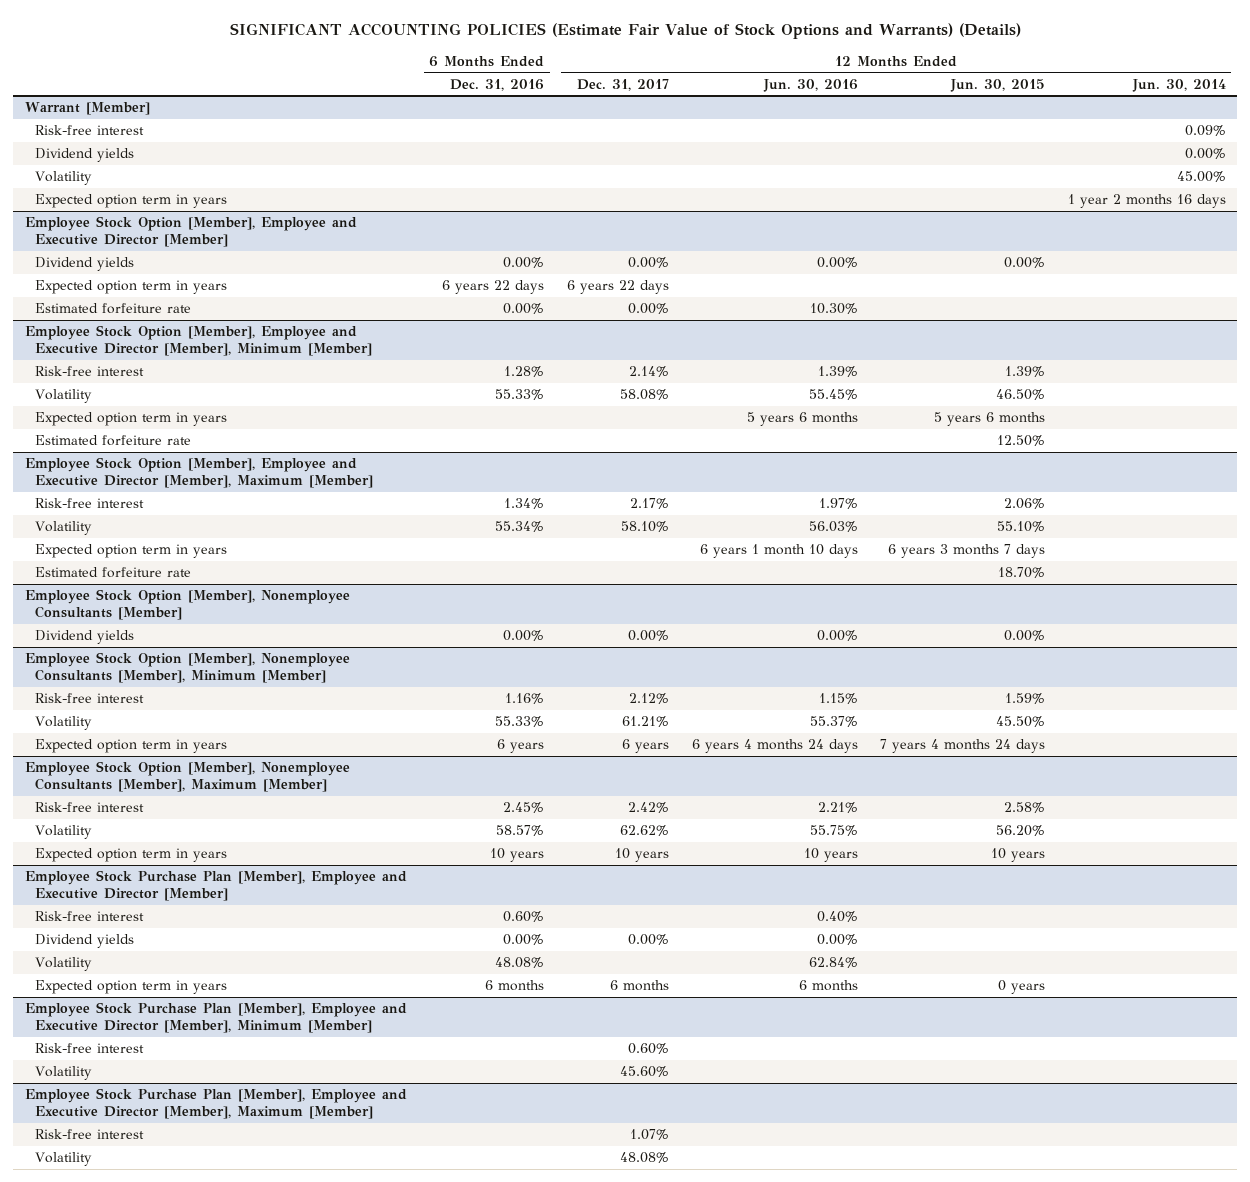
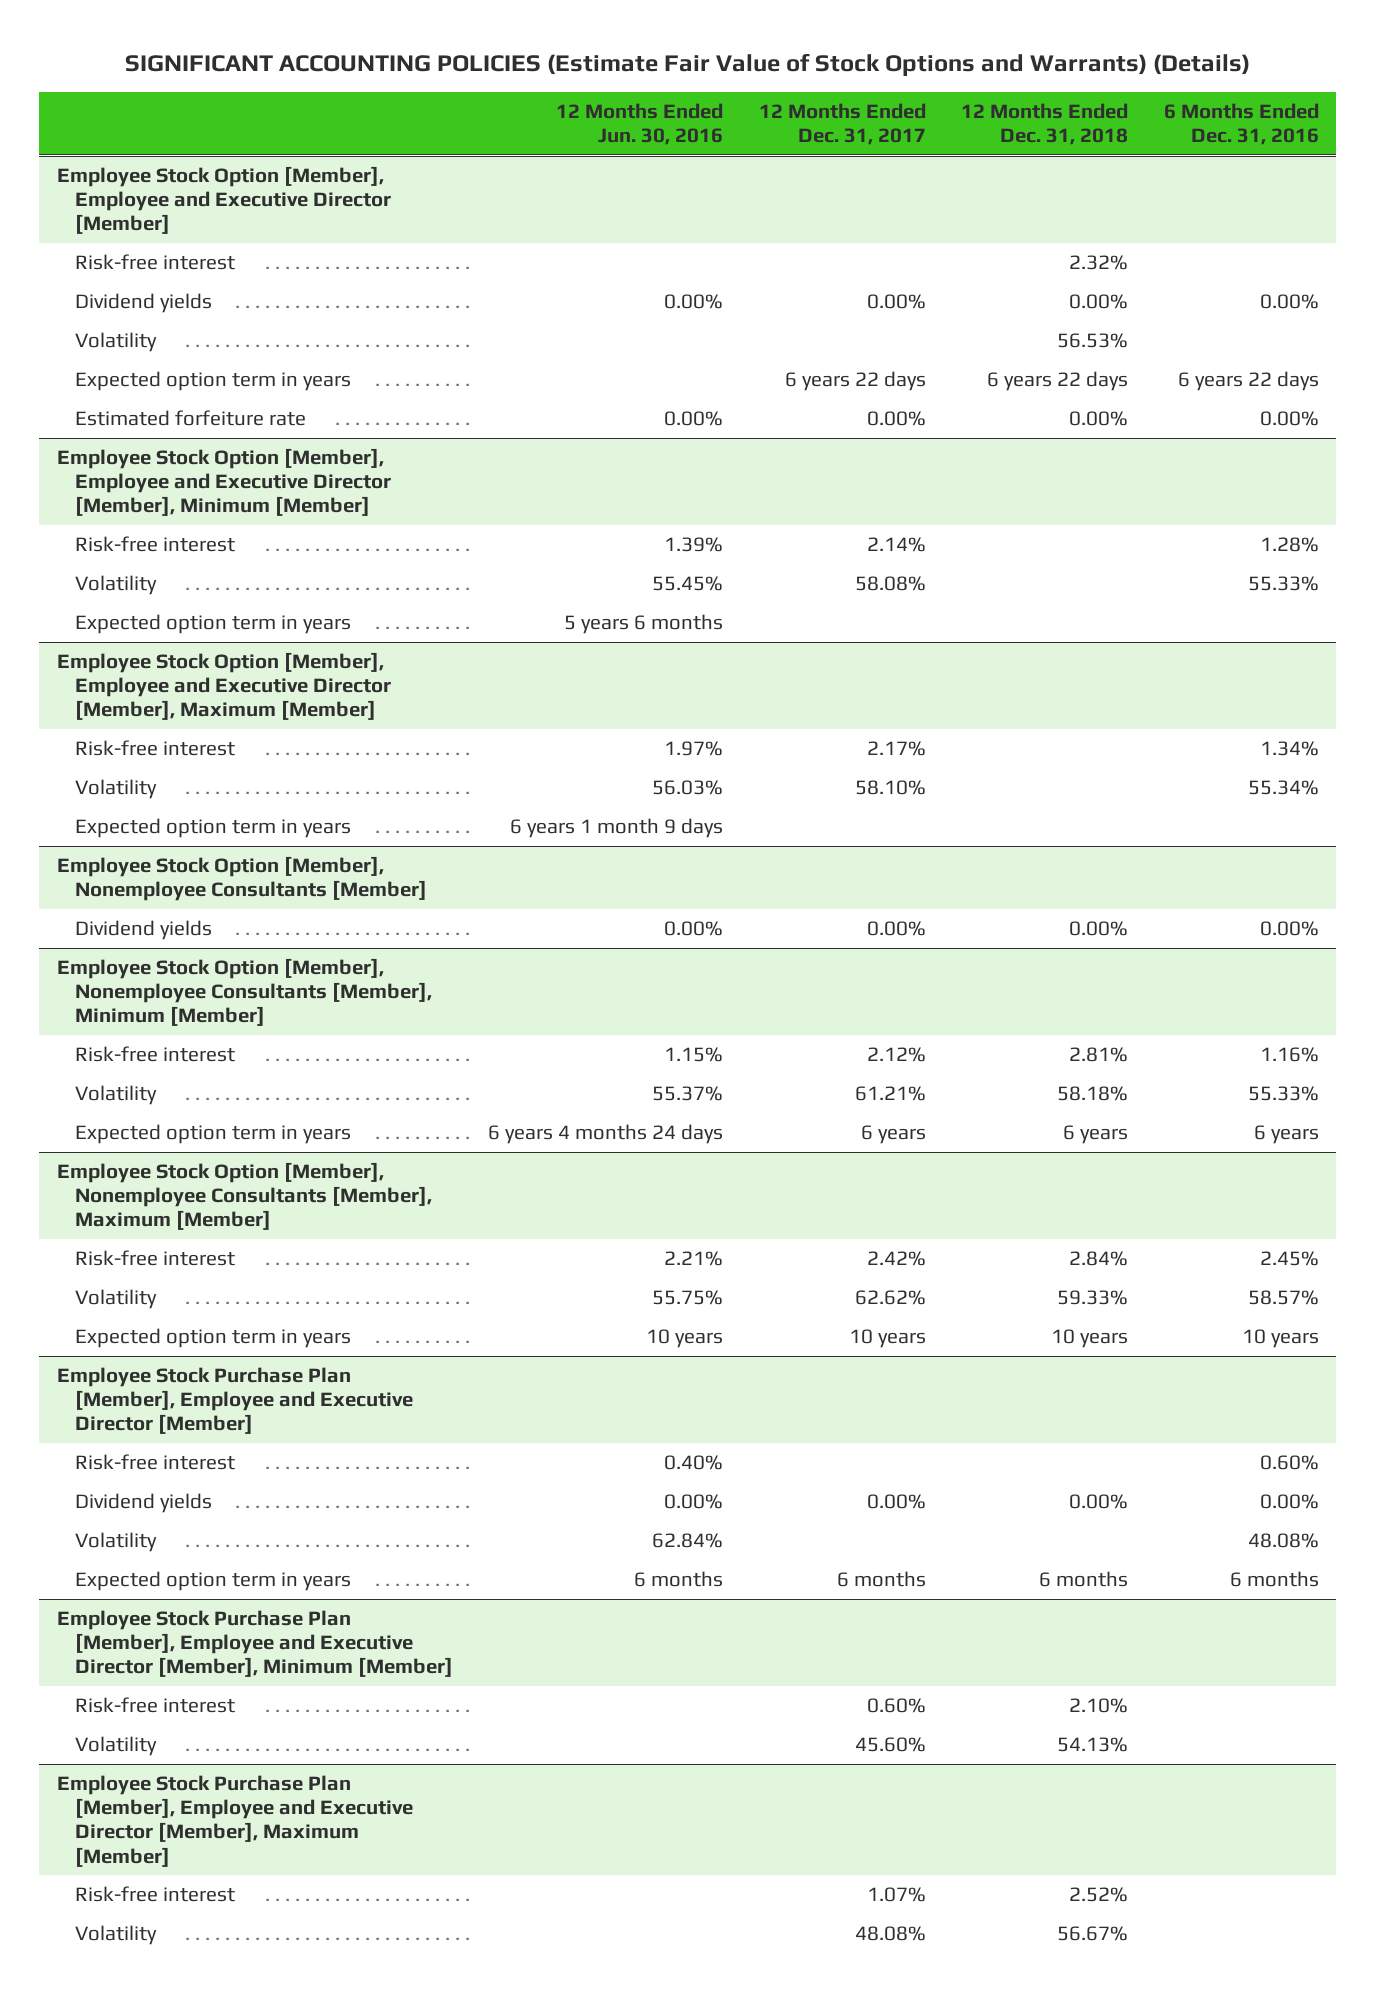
- | 6 Months Ended Dec. 31, 2016 | 12 Months Ended Dec. 31, 2017 | 12 Months Ended Jun. 30, 2016 | 12 Months Ended Jun. 30, 2015 | 12 Months Ended Jun. 30, 2014
+ | 12 Months Ended Jun. 30, 2016 | 12 Months Ended Dec. 31, 2017 | 12 Months Ended Dec. 31, 2018 | 6 Months Ended Dec. 31, 2016
- Warrant [Member]
- Risk-free interest | | | | | 0.09%
- Dividend yields | | | | | 0.00%
- Volatility | | | | | 45.00%
- Expected option term in years | | | | | 1 year 2 months 16 days
@ Employee Stock Option [Member], Employee and Executive Director [Member]
+ Risk-free interest | | | 2.32% |
+ Volatility | | | 56.53% |
- Estimated forfeiture rate | 0.00% | 0.00% | 10.30% | |
+ Estimated forfeiture rate | 0.00% | 0.00% | 0.00% | 0.00%
@ Employee Stock Option [Member], Employee and Executive Director [Member], Minimum [Member]
- Estimated forfeiture rate | | | | 12.50% |
@ Employee Stock Option [Member], Employee and Executive Director [Member], Maximum [Member]
- Expected option term in years | | | 6 years 1 month 10 days | 6 years 3 months 7 days |
- Estimated forfeiture rate | | | | 18.70% |
+ Expected option term in years | 6 years 1 month 9 days | | |

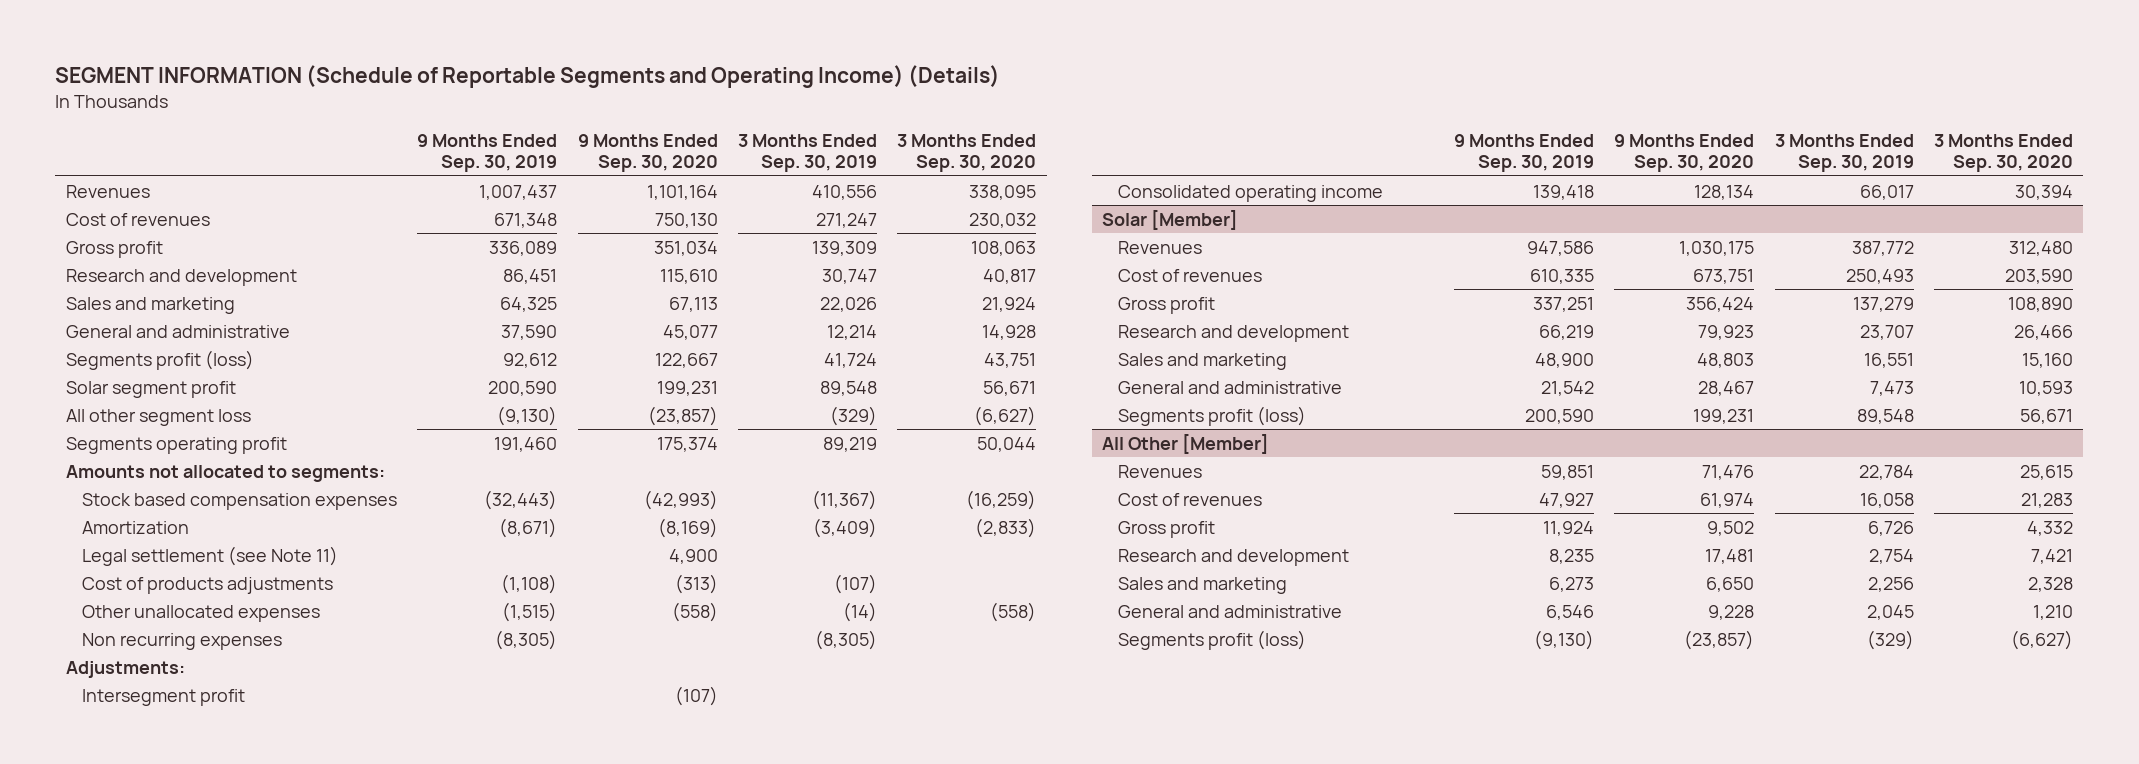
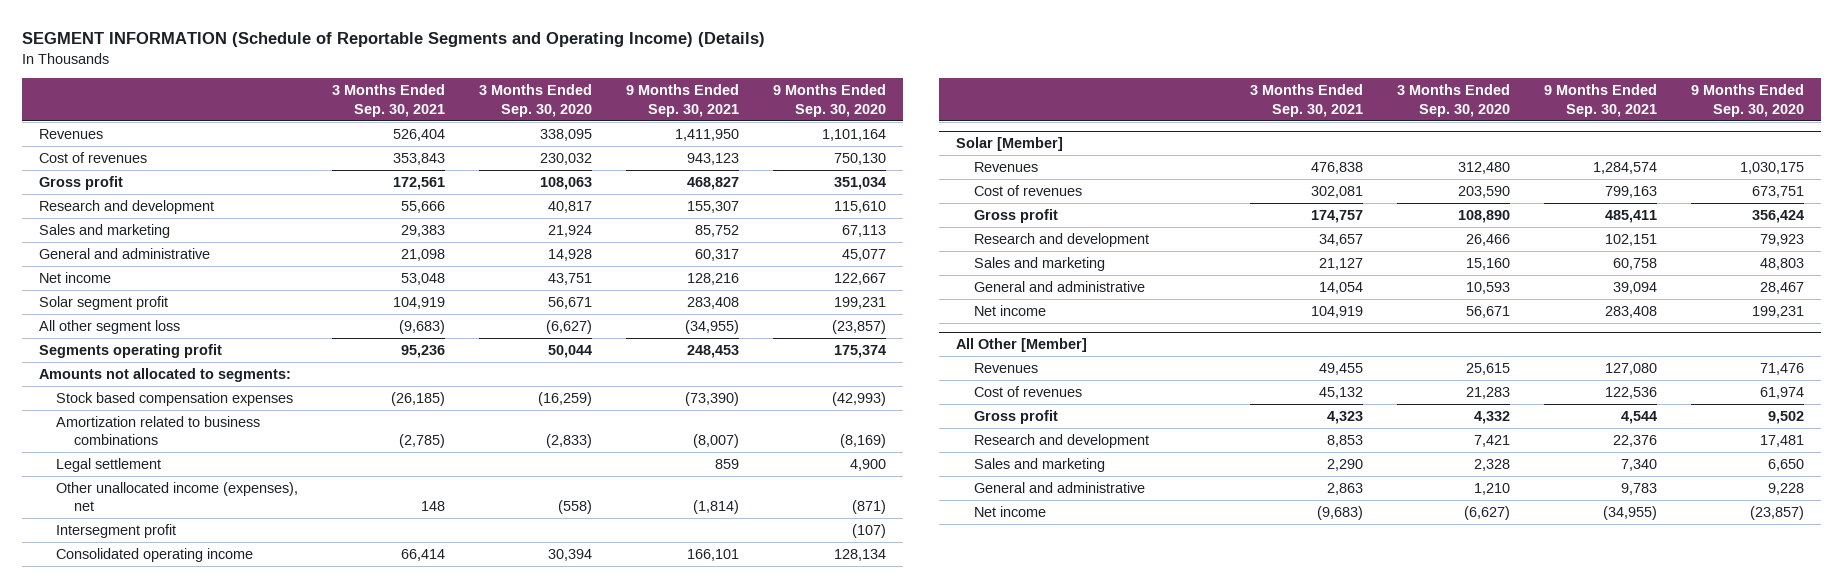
- | 9 Months Ended Sep. 30, 2019 | 9 Months Ended Sep. 30, 2020 | 3 Months Ended Sep. 30, 2019 | 3 Months Ended Sep. 30, 2020
+ | 3 Months Ended Sep. 30, 2021 | 3 Months Ended Sep. 30, 2020 | 9 Months Ended Sep. 30, 2021 | 9 Months Ended Sep. 30, 2020
- Segments profit (loss) | 92,612 | 122,667 | 41,724 | 43,751
+ Net income | 53,048 | 43,751 | 128,216 | 122,667
- Amortization | (8,671) | (8,169) | (3,409) | (2,833)
- Legal settlement (see Note 11) | | 4,900 | |
- Cost of products adjustments | (1,108) | (313) | (107) |
- Other unallocated expenses | (1,515) | (558) | (14) | (558)
- Non recurring expenses | (8,305) | | (8,305) |
- Adjustments:
+ Amortization related to business combinations | (2,785) | (2,833) | (8,007) | (8,169)
+ Legal settlement | | | 859 | 4,900
+ Other unallocated income (expenses), net | 148 | (558) | (1,814) | (871)
@ Solar [Member]
- Segments profit (loss) | 200,590 | 199,231 | 89,548 | 56,671
+ Net income | 104,919 | 56,671 | 283,408 | 199,231
@ All Other [Member]
- Segments profit (loss) | (9,130) | (23,857) | (329) | (6,627)
+ Net income | (9,683) | (6,627) | (34,955) | (23,857)

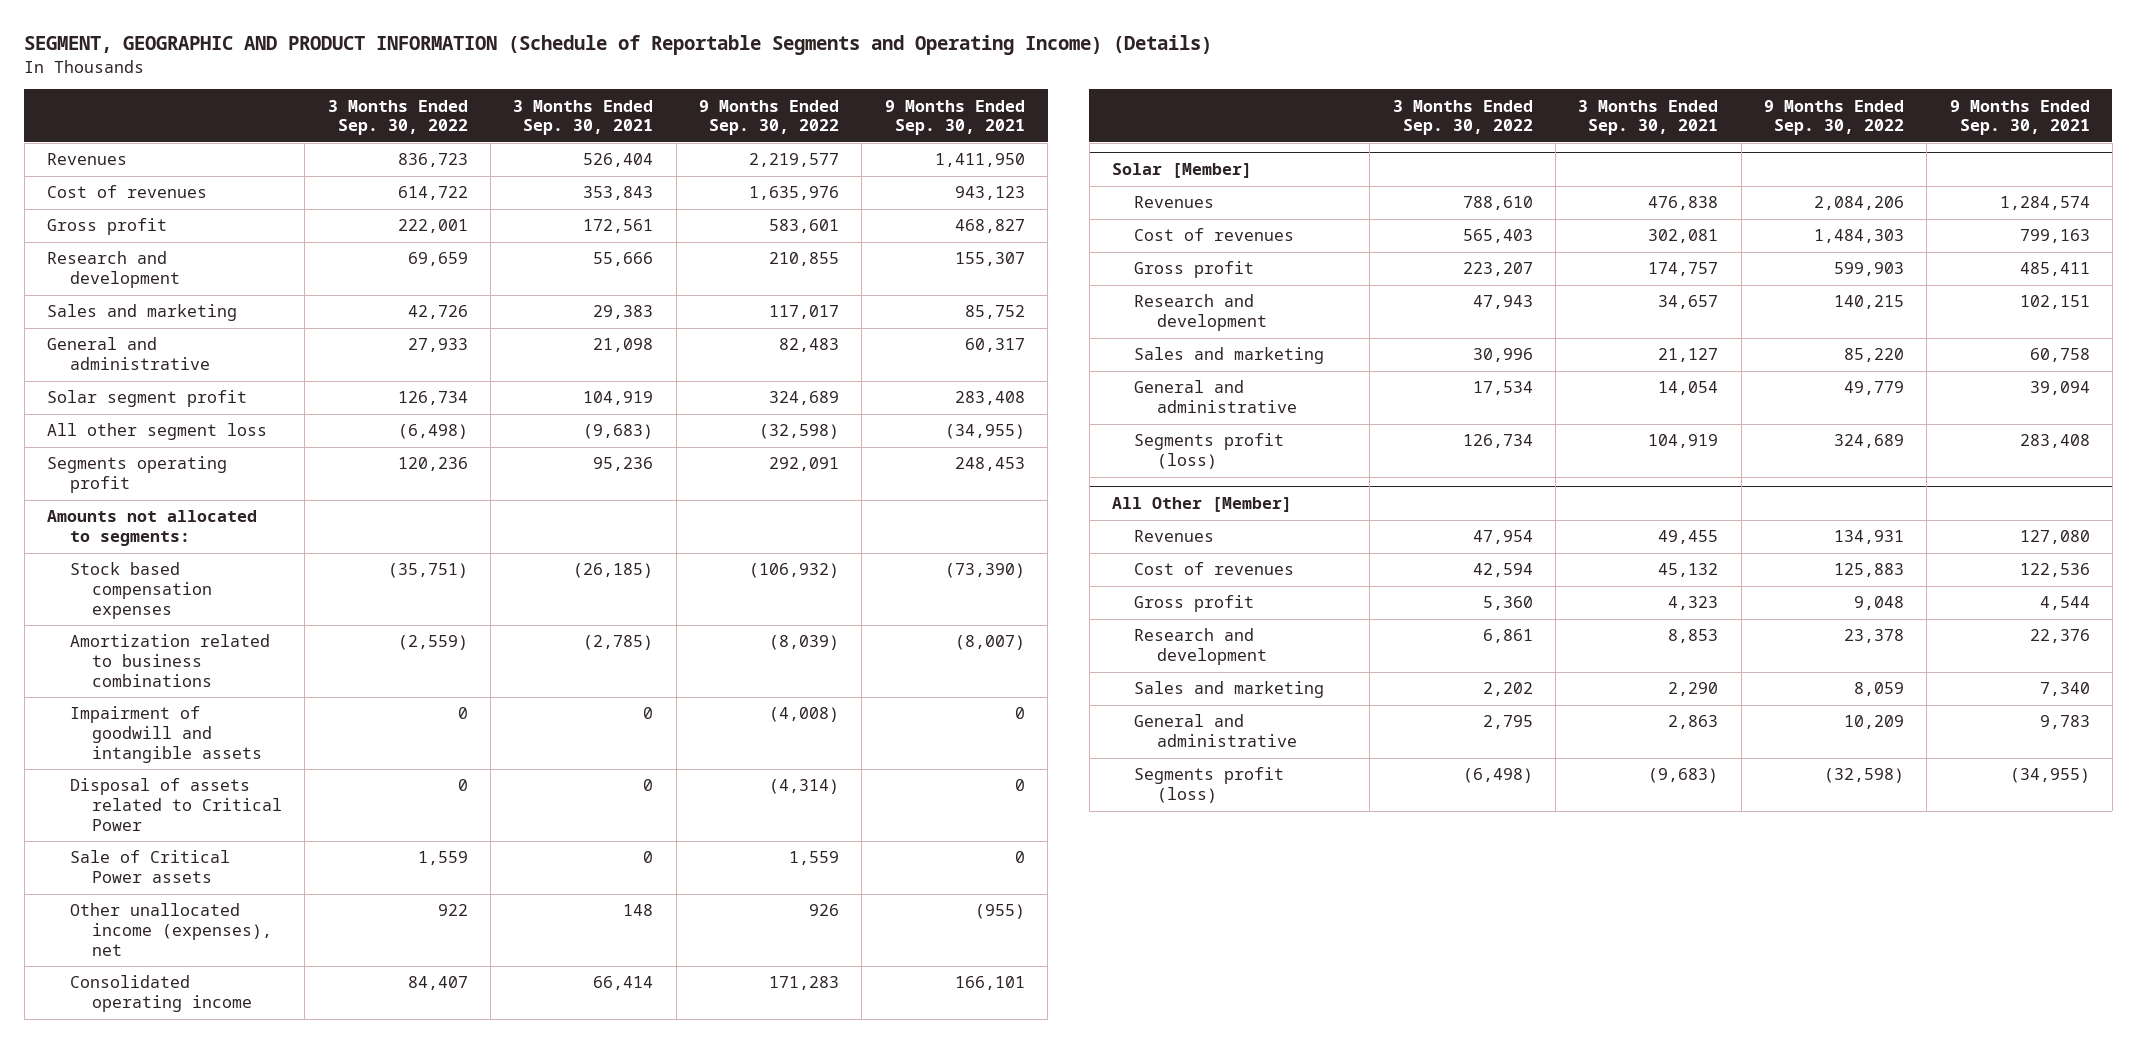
- SEGMENT INFORMATION (Schedule of Reportable Segments and Operating Income) (Details)
+ SEGMENT, GEOGRAPHIC AND PRODUCT INFORMATION (Schedule of Reportable Segments and Operating Income) (Details)
- | 3 Months Ended Sep. 30, 2021 | 3 Months Ended Sep. 30, 2020 | 9 Months Ended Sep. 30, 2021 | 9 Months Ended Sep. 30, 2020
+ | 3 Months Ended Sep. 30, 2022 | 3 Months Ended Sep. 30, 2021 | 9 Months Ended Sep. 30, 2022 | 9 Months Ended Sep. 30, 2021
- Net income | 53,048 | 43,751 | 128,216 | 122,667
- Legal settlement | | | 859 | 4,900
- Other unallocated income (expenses), net | 148 | (558) | (1,814) | (871)
- Intersegment profit | | | | (107)
+ Impairment of goodwill and intangible assets | 0 | 0 | (4,008) | 0
+ Disposal of assets related to Critical Power | 0 | 0 | (4,314) | 0
+ Sale of Critical Power assets | 1,559 | 0 | 1,559 | 0
+ Other unallocated income (expenses), net | 922 | 148 | 926 | (955)
@ Solar [Member]
- Net income | 104,919 | 56,671 | 283,408 | 199,231
+ Segments profit (loss) | 126,734 | 104,919 | 324,689 | 283,408
@ All Other [Member]
- Net income | (9,683) | (6,627) | (34,955) | (23,857)
+ Segments profit (loss) | (6,498) | (9,683) | (32,598) | (34,955)

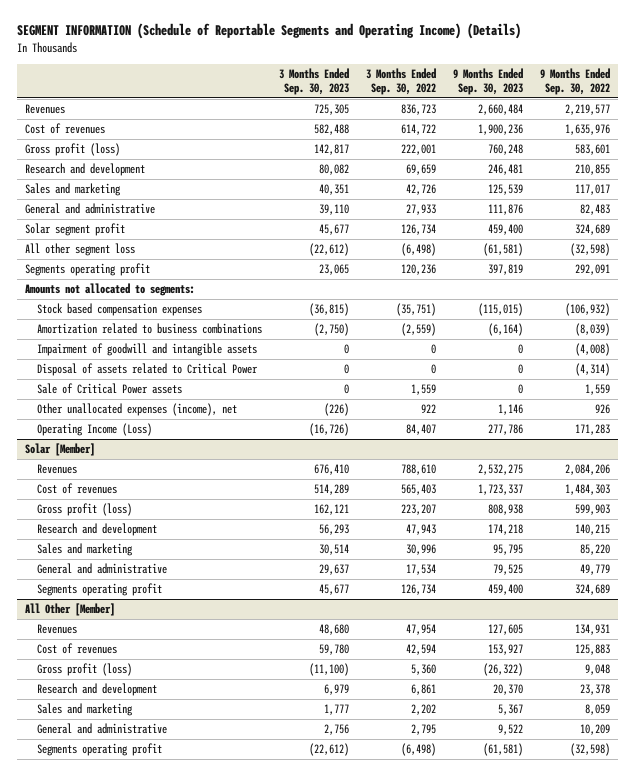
- SEGMENT, GEOGRAPHIC AND PRODUCT INFORMATION (Schedule of Reportable Segments and Operating Income) (Details)
+ SEGMENT INFORMATION (Schedule of Reportable Segments and Operating Income) (Details)
- | 3 Months Ended Sep. 30, 2022 | 3 Months Ended Sep. 30, 2021 | 9 Months Ended Sep. 30, 2022 | 9 Months Ended Sep. 30, 2021
+ | 3 Months Ended Sep. 30, 2023 | 3 Months Ended Sep. 30, 2022 | 9 Months Ended Sep. 30, 2023 | 9 Months Ended Sep. 30, 2022
- Gross profit | 222,001 | 172,561 | 583,601 | 468,827
+ Gross profit (loss) | 142,817 | 222,001 | 760,248 | 583,601
- Other unallocated income (expenses), net | 922 | 148 | 926 | (955)
- Consolidated operating income | 84,407 | 66,414 | 171,283 | 166,101
+ Other unallocated expenses (income), net | (226) | 922 | 1,146 | 926
+ Operating Income (Loss) | (16,726) | 84,407 | 277,786 | 171,283
@ Solar [Member]
- Gross profit | 223,207 | 174,757 | 599,903 | 485,411
+ Gross profit (loss) | 162,121 | 223,207 | 808,938 | 599,903
- Segments profit (loss) | 126,734 | 104,919 | 324,689 | 283,408
+ Segments operating profit | 45,677 | 126,734 | 459,400 | 324,689
@ All Other [Member]
- Gross profit | 5,360 | 4,323 | 9,048 | 4,544
+ Gross profit (loss) | (11,100) | 5,360 | (26,322) | 9,048
- Segments profit (loss) | (6,498) | (9,683) | (32,598) | (34,955)
+ Segments operating profit | (22,612) | (6,498) | (61,581) | (32,598)

